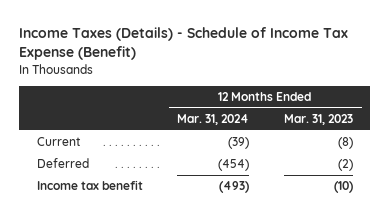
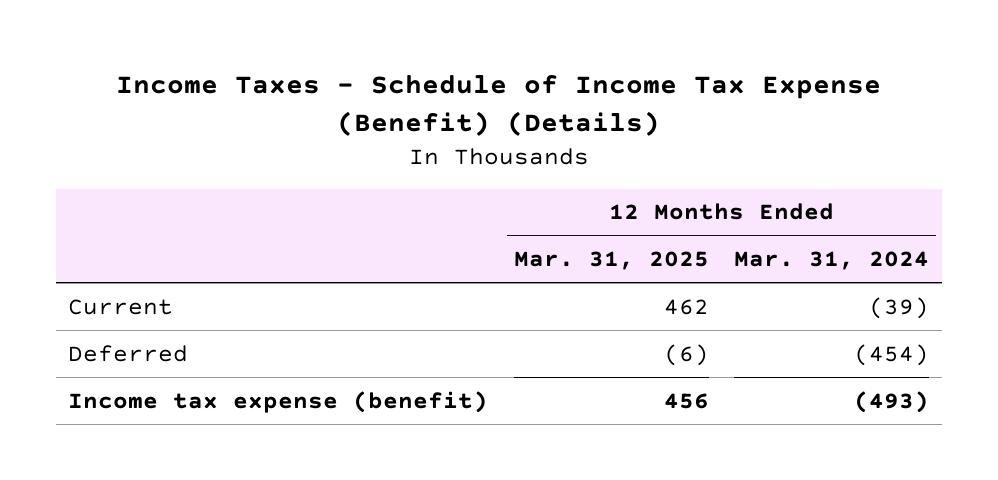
- Income Taxes (Details) - Schedule of Income Tax Expense (Benefit)
+ Income Taxes - Schedule of Income Tax Expense (Benefit) (Details)
- | 12 Months Ended Mar. 31, 2024 | 12 Months Ended Mar. 31, 2023
+ | 12 Months Ended Mar. 31, 2025 | 12 Months Ended Mar. 31, 2024
- Income tax benefit | (493) | (10)
+ Income tax expense (benefit) | 456 | (493)

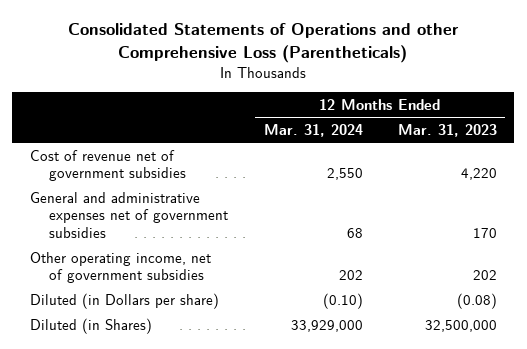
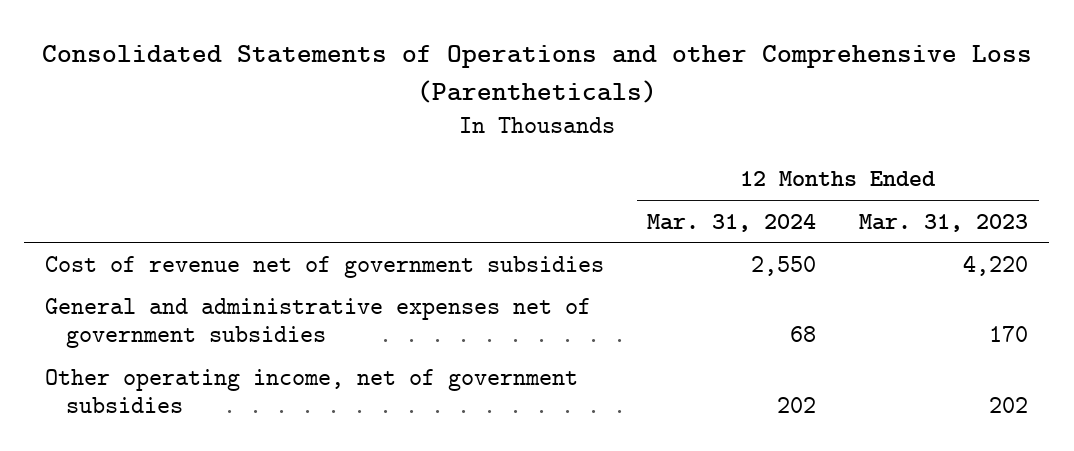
- Diluted (in Dollars per share) | (0.10) | (0.08)
- Diluted (in Shares) | 33,929,000 | 32,500,000

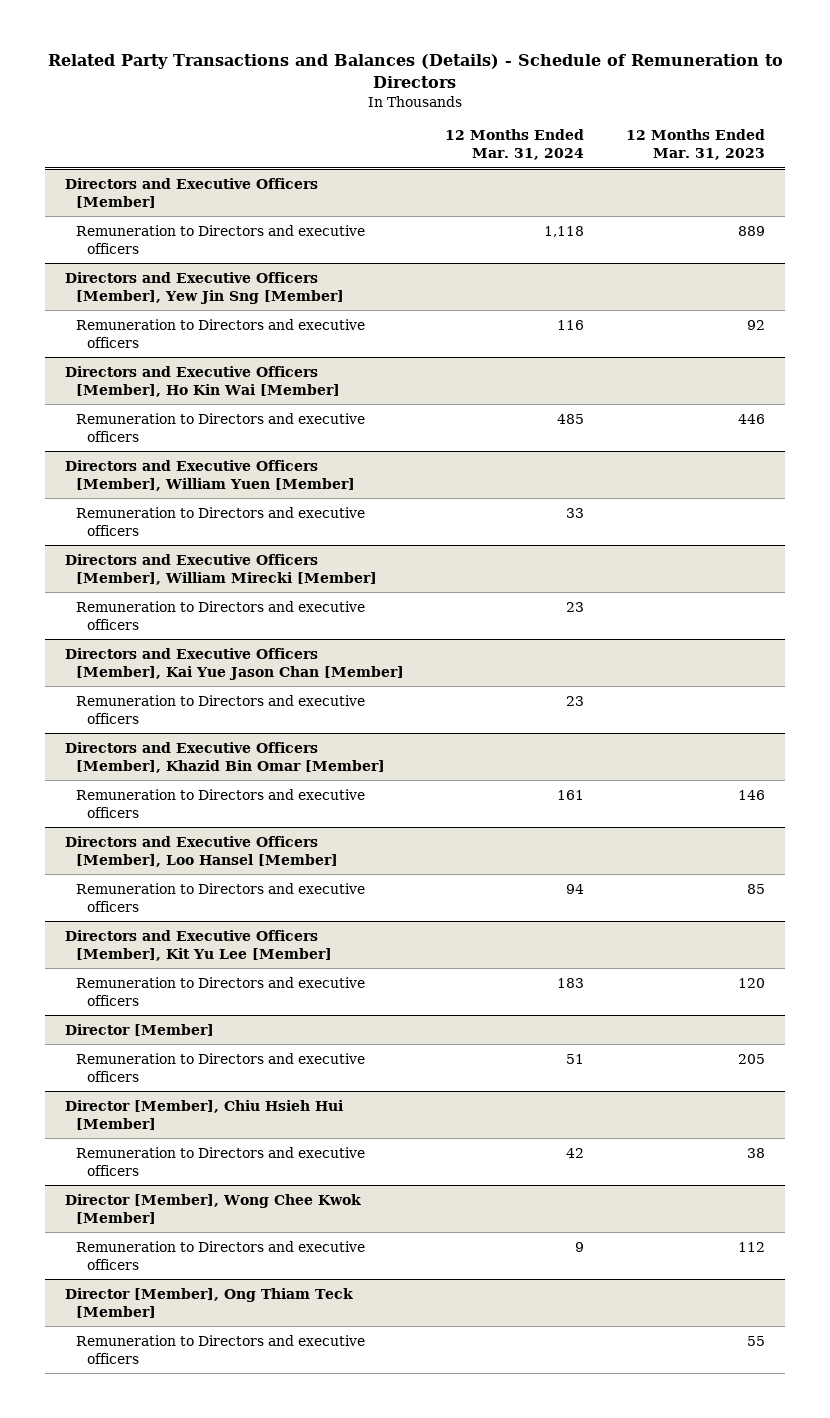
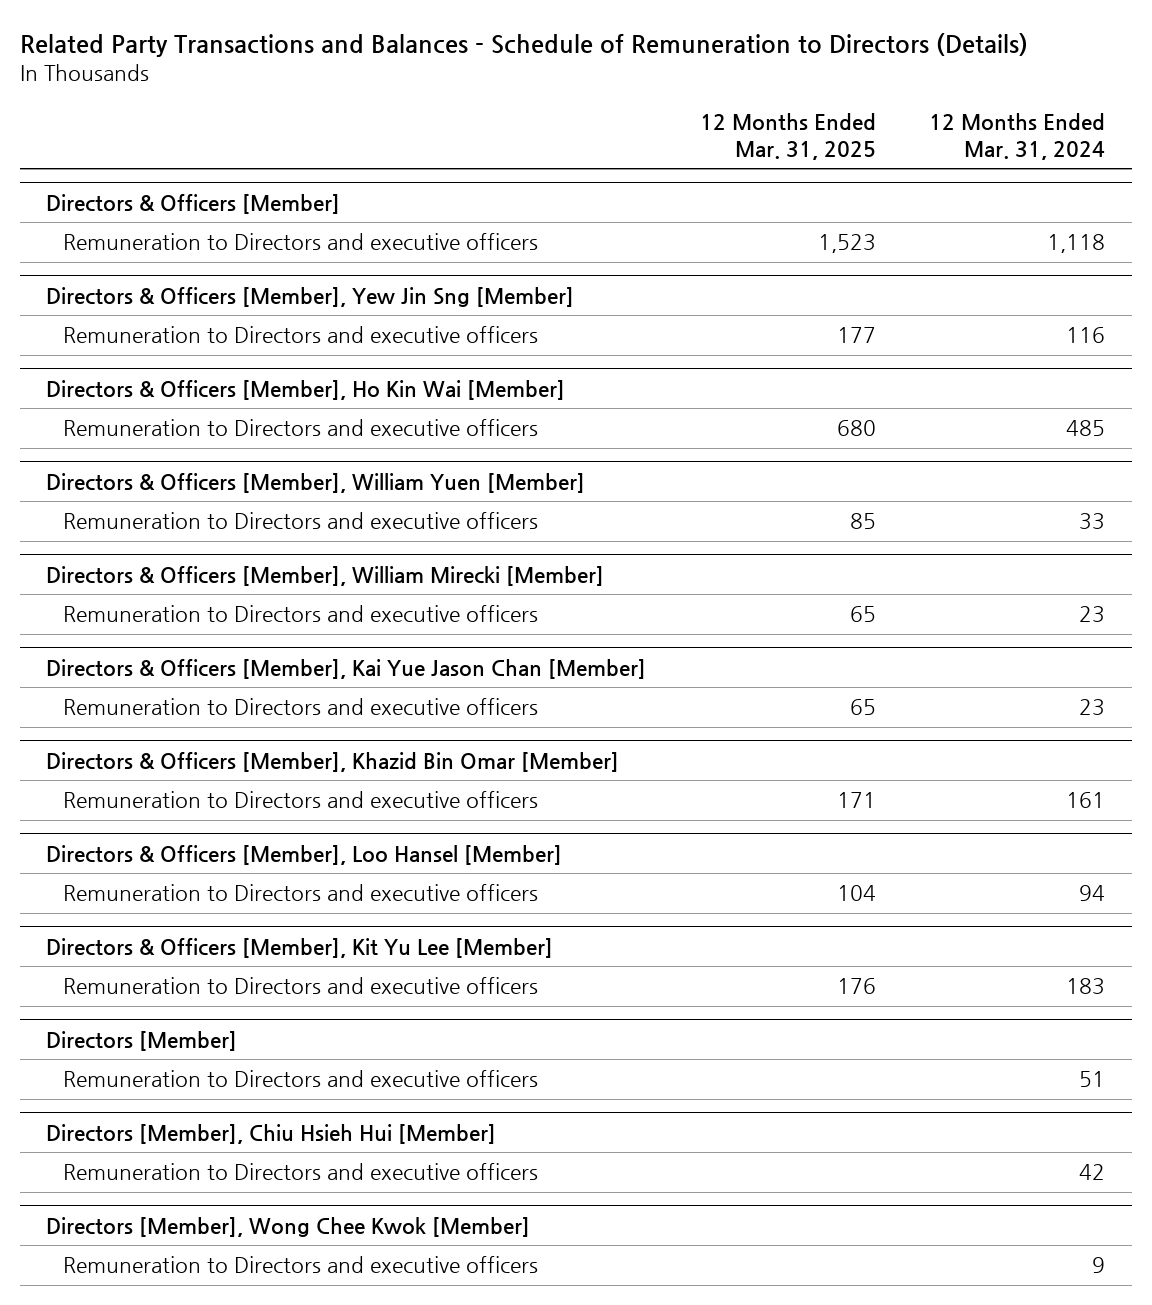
- Related Party Transactions and Balances (Details) - Schedule of Remuneration to Directors
+ Related Party Transactions and Balances - Schedule of Remuneration to Directors (Details)
- | 12 Months Ended Mar. 31, 2024 | 12 Months Ended Mar. 31, 2023
+ | 12 Months Ended Mar. 31, 2025 | 12 Months Ended Mar. 31, 2024
- Directors and Executive Officers [Member]
+ Directors & Officers [Member]
- Directors and Executive Officers [Member], Yew Jin Sng [Member]
+ Directors & Officers [Member], Yew Jin Sng [Member]
- Directors and Executive Officers [Member], Ho Kin Wai [Member]
+ Directors & Officers [Member], Ho Kin Wai [Member]
- Directors and Executive Officers [Member], William Yuen [Member]
+ Directors & Officers [Member], William Yuen [Member]
- Directors and Executive Officers [Member], William Mirecki [Member]
+ Directors & Officers [Member], William Mirecki [Member]
- Directors and Executive Officers [Member], Kai Yue Jason Chan [Member]
+ Directors & Officers [Member], Kai Yue Jason Chan [Member]
- Directors and Executive Officers [Member], Khazid Bin Omar [Member]
+ Directors & Officers [Member], Khazid Bin Omar [Member]
- Directors and Executive Officers [Member], Loo Hansel [Member]
+ Directors & Officers [Member], Loo Hansel [Member]
- Directors and Executive Officers [Member], Kit Yu Lee [Member]
+ Directors & Officers [Member], Kit Yu Lee [Member]
- Director [Member]
+ Directors [Member]
- Director [Member], Chiu Hsieh Hui [Member]
+ Directors [Member], Chiu Hsieh Hui [Member]
- Director [Member], Wong Chee Kwok [Member]
+ Directors [Member], Wong Chee Kwok [Member]
- Director [Member], Ong Thiam Teck [Member]
- Remuneration to Directors and executive officers | | 55

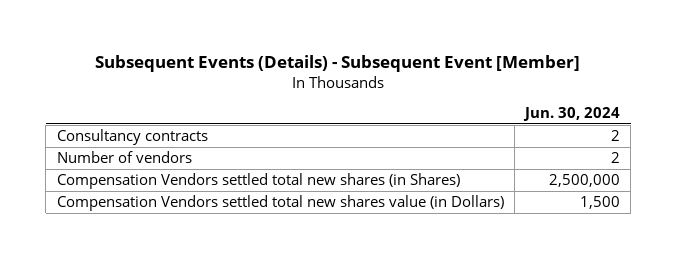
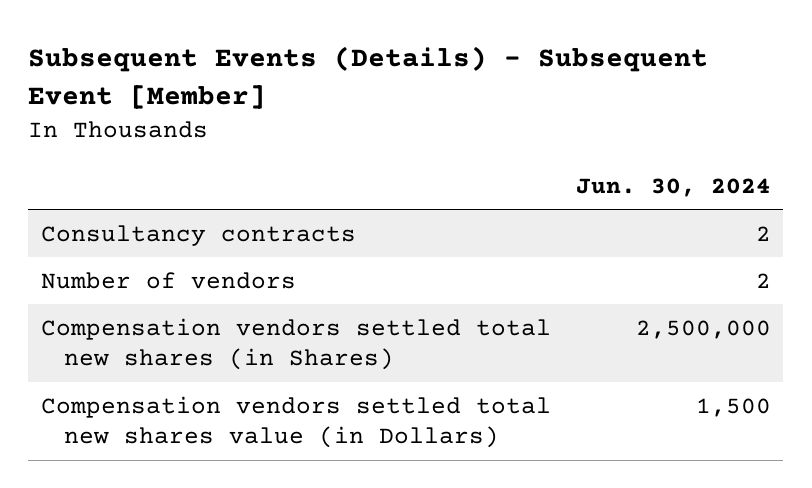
- Compensation Vendors settled total new shares (in Shares) | 2,500,000
- Compensation Vendors settled total new shares value (in Dollars) | 1,500
+ Compensation vendors settled total new shares (in Shares) | 2,500,000
+ Compensation vendors settled total new shares value (in Dollars) | 1,500

